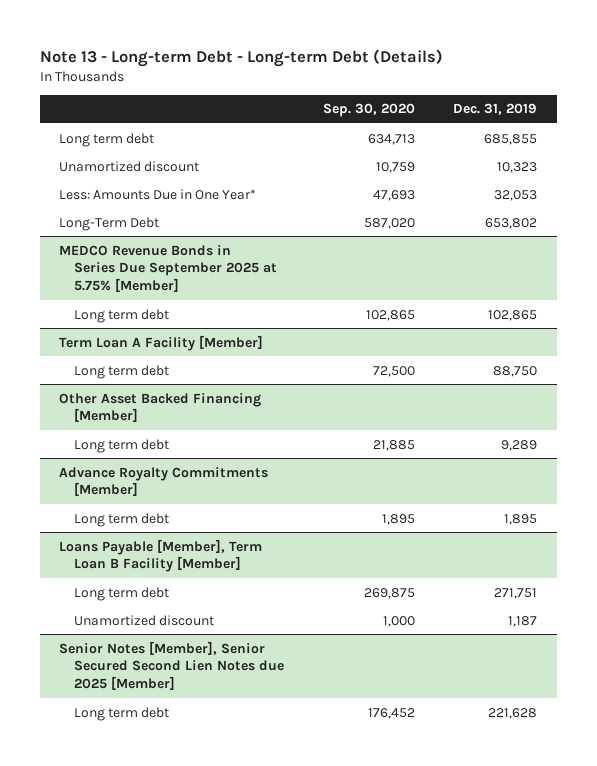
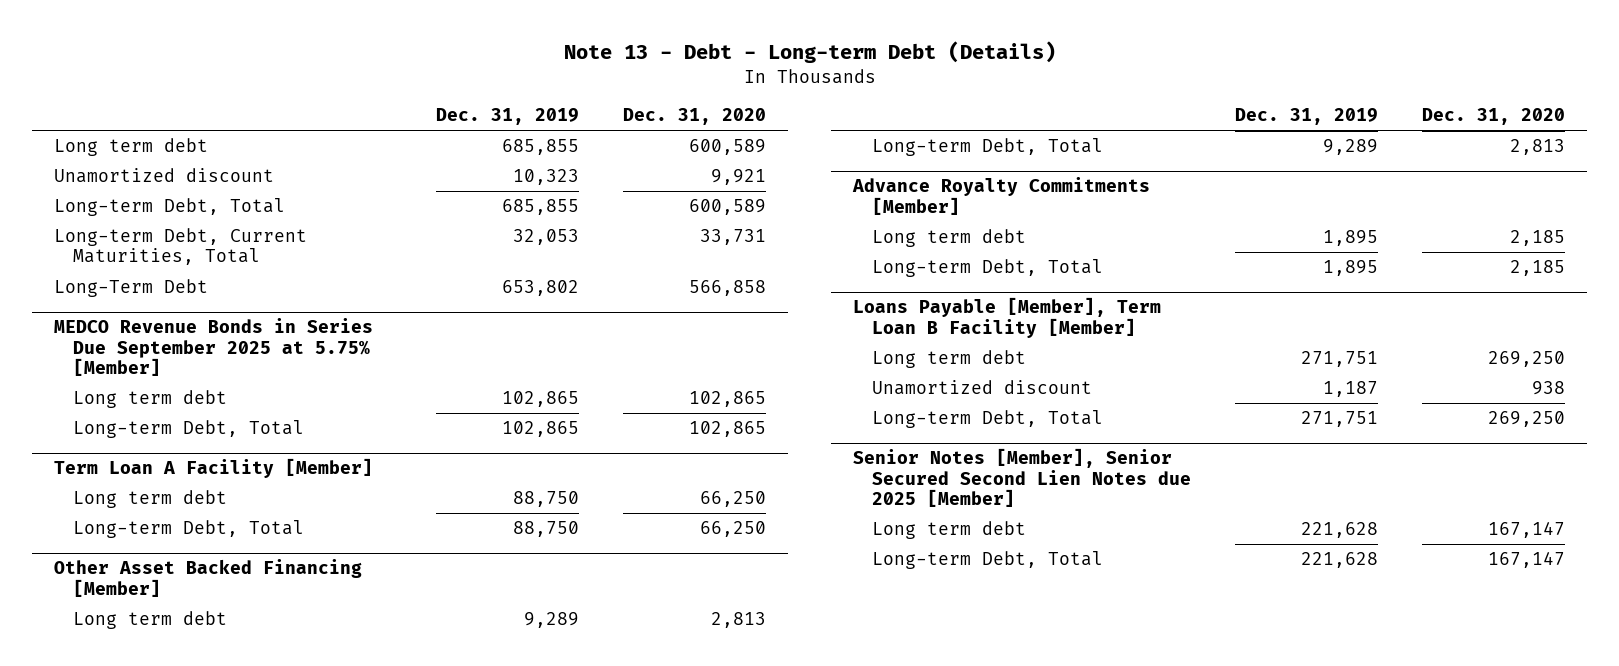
- Note 13 - Long-term Debt - Long-term Debt (Details)
+ Note 13 - Debt - Long-term Debt (Details)
- | Sep. 30, 2020 | Dec. 31, 2019
+ | Dec. 31, 2019 | Dec. 31, 2020
- Less: Amounts Due in One Year* | 47,693 | 32,053
+ Long-term Debt, Total | 685,855 | 600,589
+ Long-term Debt, Current Maturities, Total | 32,053 | 33,731
@ MEDCO Revenue Bonds in Series Due September 2025 at 5.75% [Member]
+ Long-term Debt, Total | 102,865 | 102,865
@ Term Loan A Facility [Member]
+ Long-term Debt, Total | 88,750 | 66,250
@ Other Asset Backed Financing [Member]
+ Long-term Debt, Total | 9,289 | 2,813
@ Advance Royalty Commitments [Member]
+ Long-term Debt, Total | 1,895 | 2,185
@ Loans Payable [Member], Term Loan B Facility [Member]
+ Long-term Debt, Total | 271,751 | 269,250
@ Senior Notes [Member], Senior Secured Second Lien Notes due 2025 [Member]
+ Long-term Debt, Total | 221,628 | 167,147

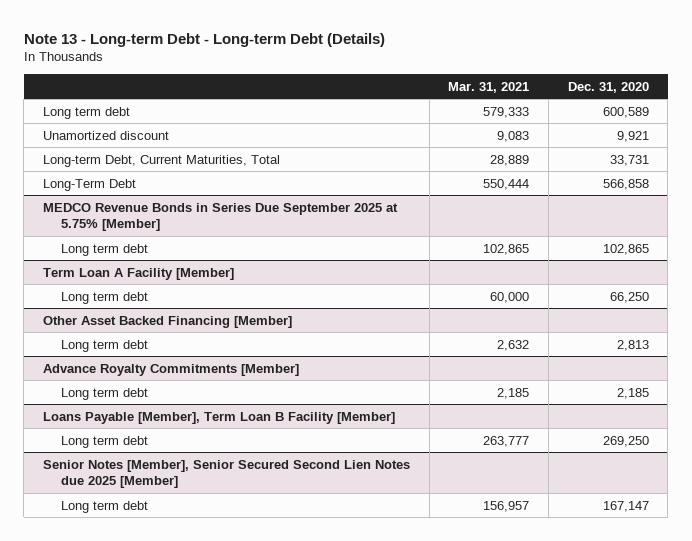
- Note 13 - Debt - Long-term Debt (Details)
+ Note 13 - Long-term Debt - Long-term Debt (Details)
- | Dec. 31, 2019 | Dec. 31, 2020
+ | Mar. 31, 2021 | Dec. 31, 2020
- Long-term Debt, Total | 685,855 | 600,589
@ MEDCO Revenue Bonds in Series Due September 2025 at 5.75% [Member]
- Long-term Debt, Total | 102,865 | 102,865
@ Term Loan A Facility [Member]
- Long-term Debt, Total | 88,750 | 66,250
@ Other Asset Backed Financing [Member]
- Long-term Debt, Total | 9,289 | 2,813
@ Advance Royalty Commitments [Member]
- Long-term Debt, Total | 1,895 | 2,185
@ Loans Payable [Member], Term Loan B Facility [Member]
- Unamortized discount | 1,187 | 938
- Long-term Debt, Total | 271,751 | 269,250
@ Senior Notes [Member], Senior Secured Second Lien Notes due 2025 [Member]
- Long-term Debt, Total | 221,628 | 167,147

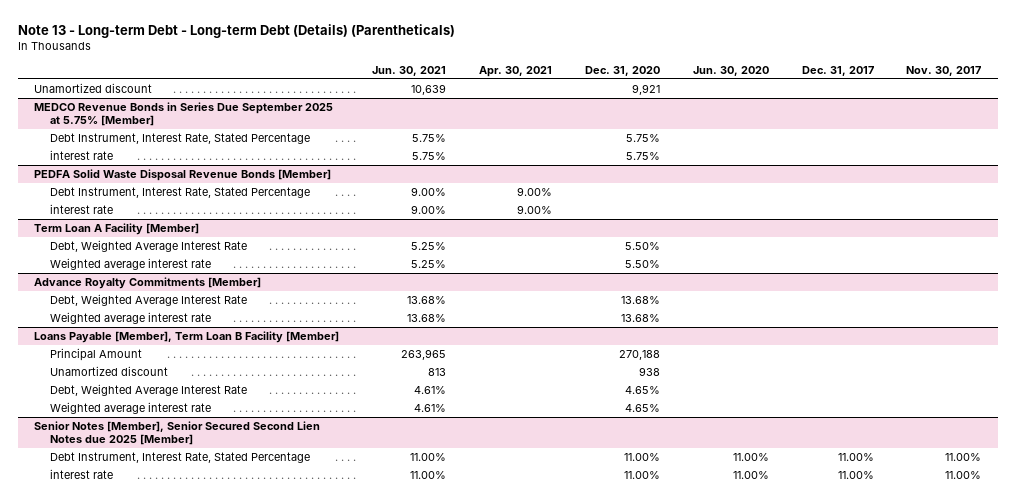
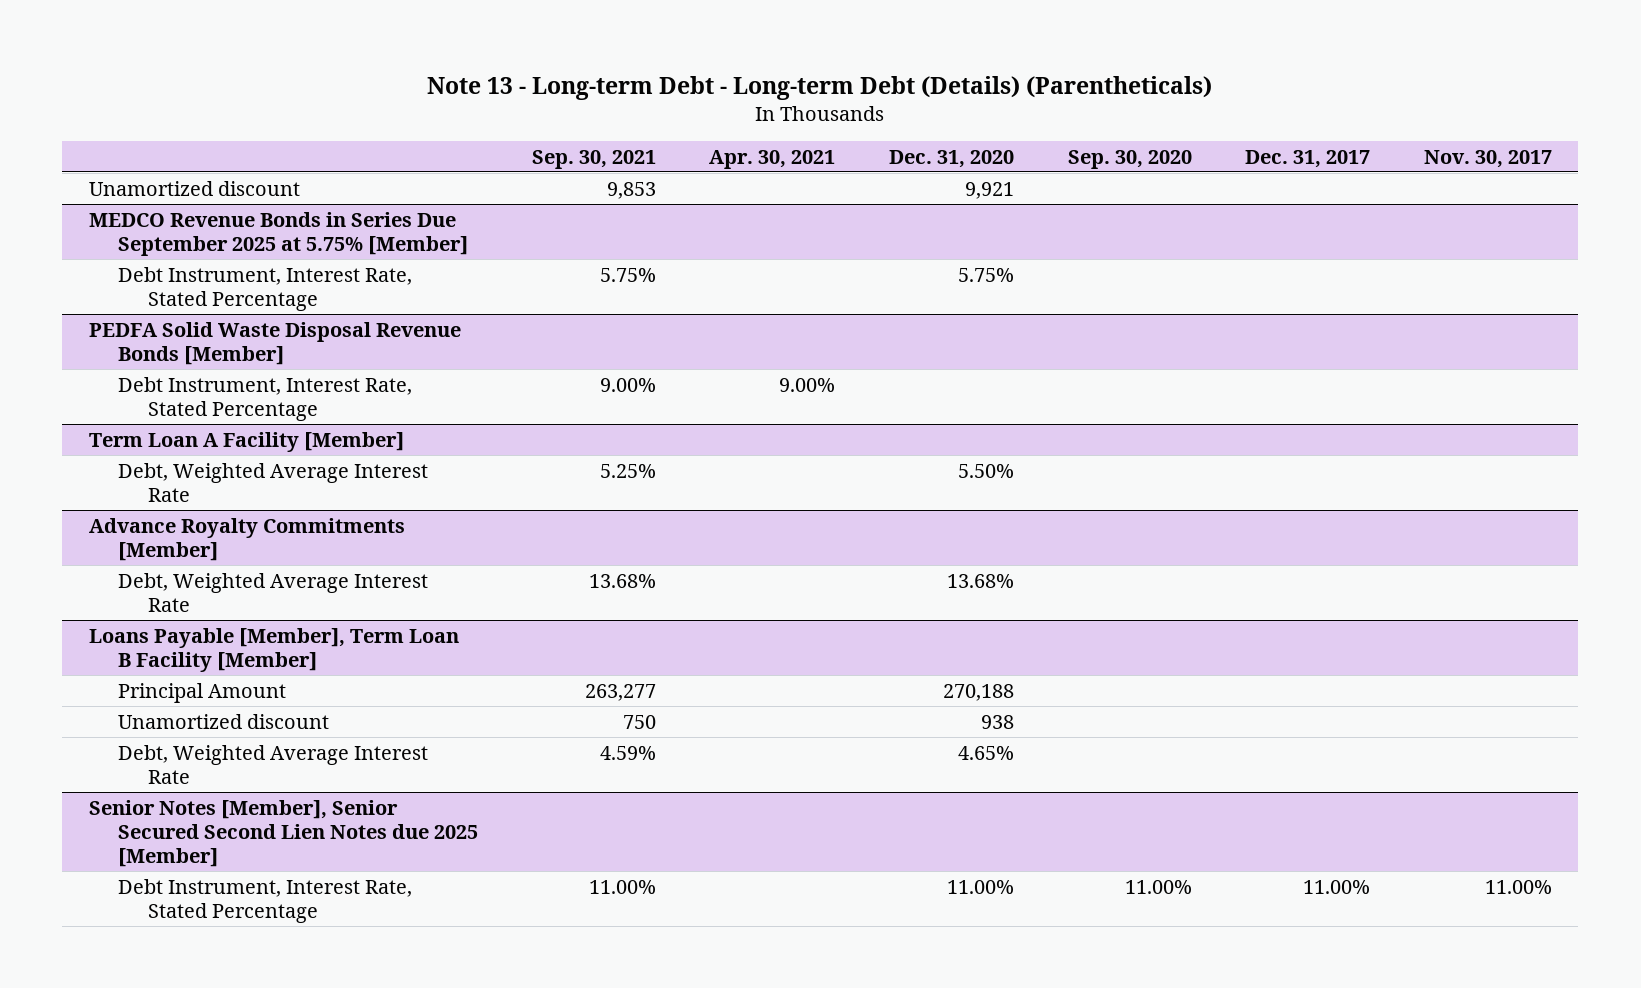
- | Jun. 30, 2021 | Apr. 30, 2021 | Dec. 31, 2020 | Jun. 30, 2020 | Dec. 31, 2017 | Nov. 30, 2017
+ | Sep. 30, 2021 | Apr. 30, 2021 | Dec. 31, 2020 | Sep. 30, 2020 | Dec. 31, 2017 | Nov. 30, 2017
@ MEDCO Revenue Bonds in Series Due September 2025 at 5.75% [Member]
- interest rate | 5.75% | | 5.75% | | |
@ PEDFA Solid Waste Disposal Revenue Bonds [Member]
- interest rate | 9.00% | 9.00% | | | |
@ Term Loan A Facility [Member]
- Weighted average interest rate | 5.25% | | 5.50% | | |
@ Advance Royalty Commitments [Member]
- Weighted average interest rate | 13.68% | | 13.68% | | |
@ Loans Payable [Member], Term Loan B Facility [Member]
- Weighted average interest rate | 4.61% | | 4.65% | | |
@ Senior Notes [Member], Senior Secured Second Lien Notes due 2025 [Member]
- interest rate | 11.00% | | 11.00% | 11.00% | 11.00% | 11.00%

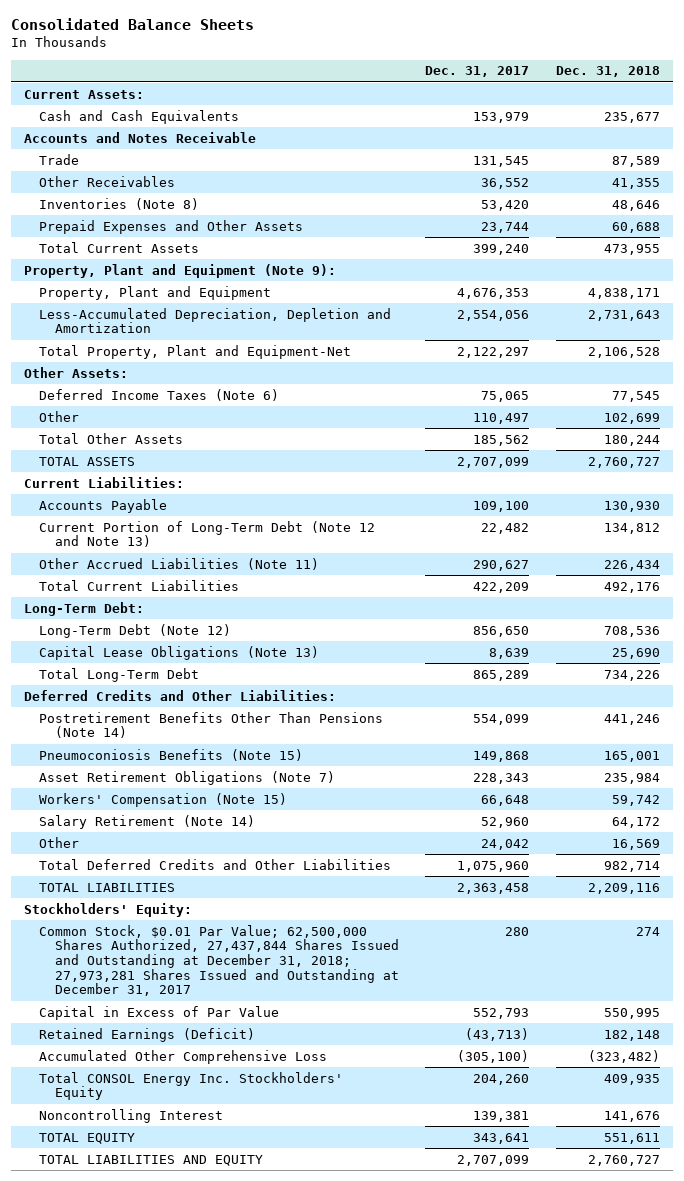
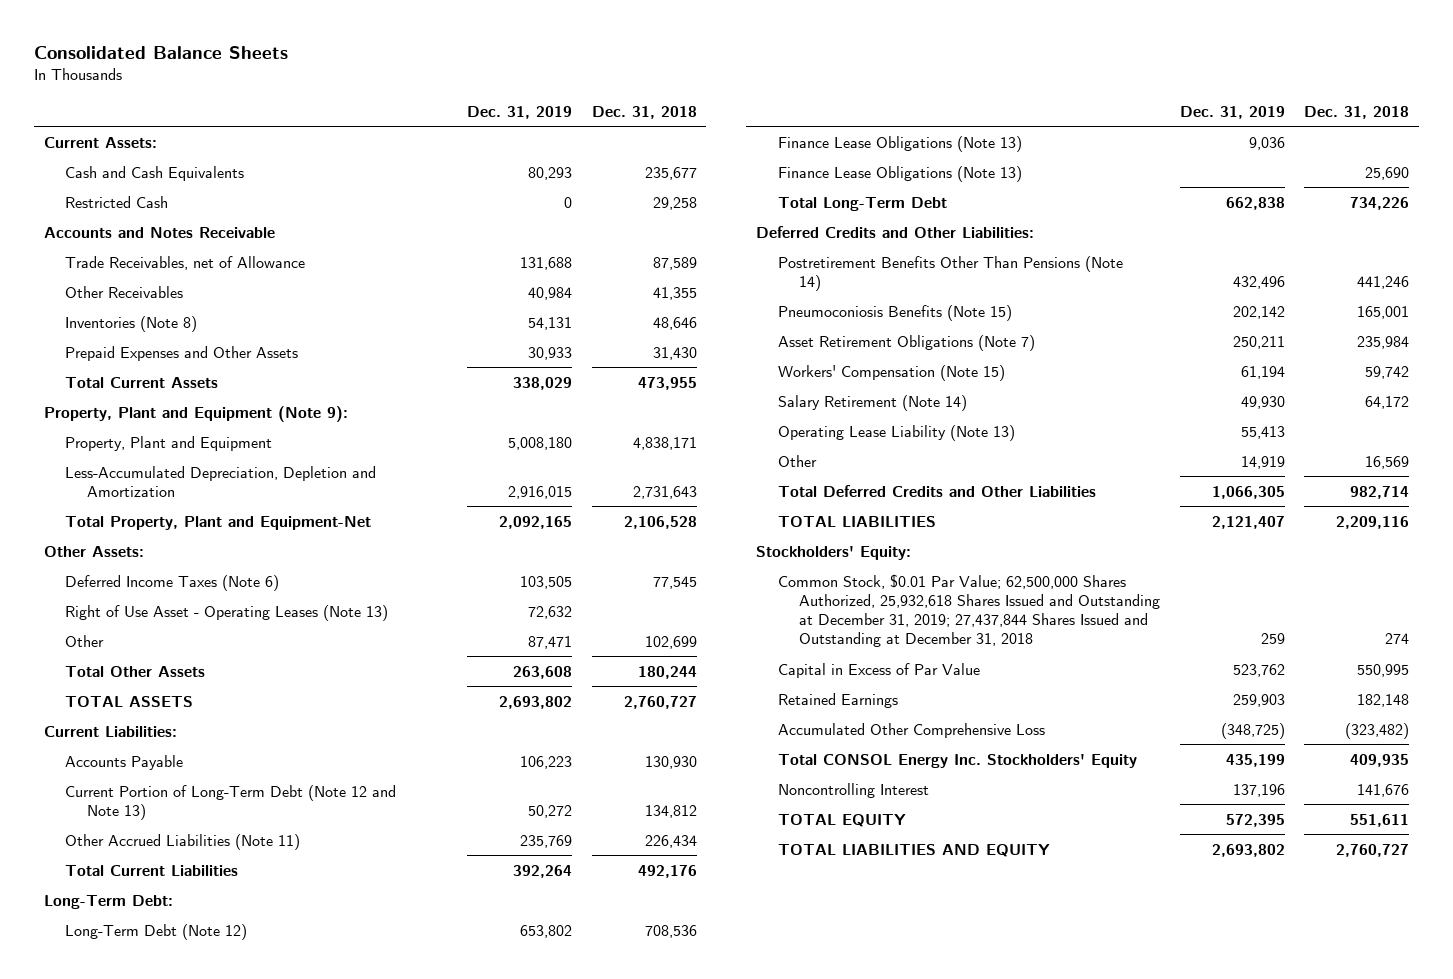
- | Dec. 31, 2017 | Dec. 31, 2018
+ | Dec. 31, 2019 | Dec. 31, 2018
+ Restricted Cash | 0 | 29,258
- Trade | 131,545 | 87,589
+ Trade Receivables, net of Allowance | 131,688 | 87,589
- Prepaid Expenses and Other Assets | 23,744 | 60,688
+ Prepaid Expenses and Other Assets | 30,933 | 31,430
+ Right of Use Asset - Operating Leases (Note 13) | 72,632 |
- Capital Lease Obligations (Note 13) | 8,639 | 25,690
+ Finance Lease Obligations (Note 13) | 9,036 |
+ Finance Lease Obligations (Note 13) | | 25,690
+ Operating Lease Liability (Note 13) | 55,413 |
- Common Stock, $0.01 Par Value; 62,500,000 Shares Authorized, 27,437,844 Shares Issued and Outstanding at December 31, 2018; 27,973,281 Shares Issued and Outstanding at December 31, 2017 | 280 | 274
+ Common Stock, $0.01 Par Value; 62,500,000 Shares Authorized, 25,932,618 Shares Issued and Outstanding at December 31, 2019; 27,437,844 Shares Issued and Outstanding at December 31, 2018 | 259 | 274
- Retained Earnings (Deficit) | (43,713) | 182,148
+ Retained Earnings | 259,903 | 182,148

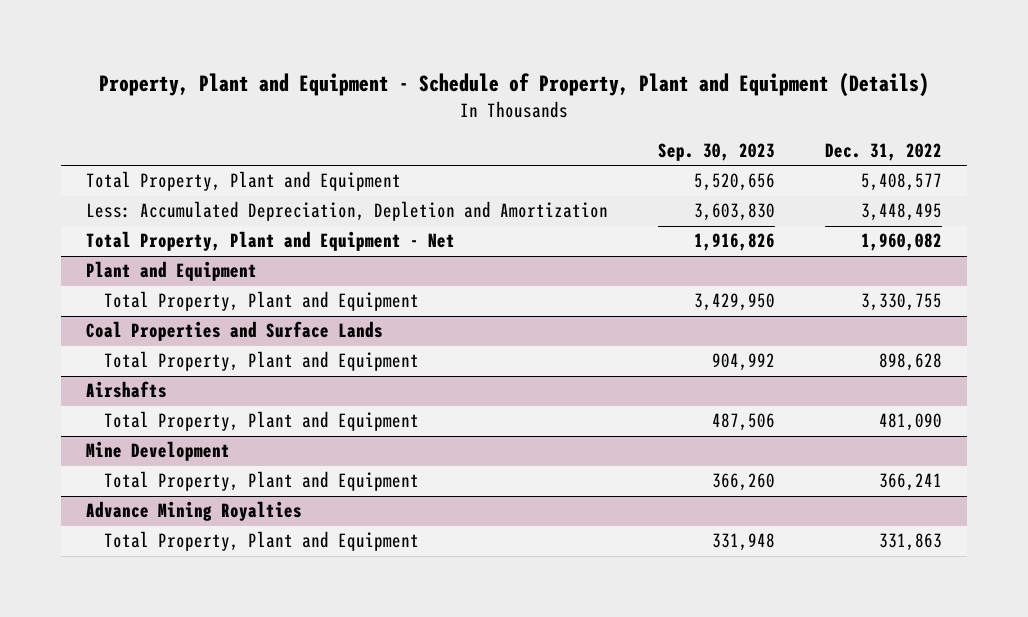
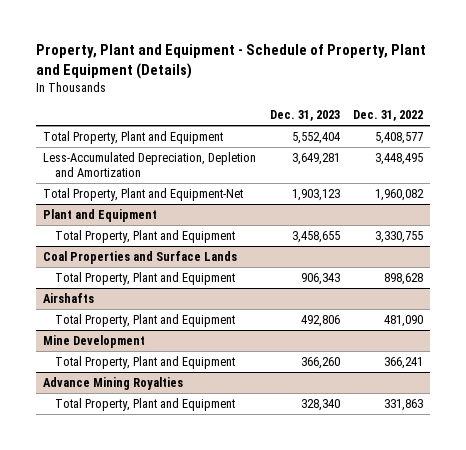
- | Sep. 30, 2023 | Dec. 31, 2022
+ | Dec. 31, 2023 | Dec. 31, 2022
- Less: Accumulated Depreciation, Depletion and Amortization | 3,603,830 | 3,448,495
- Total Property, Plant and Equipment - Net | 1,916,826 | 1,960,082
+ Less-Accumulated Depreciation, Depletion and Amortization | 3,649,281 | 3,448,495
+ Total Property, Plant and Equipment-Net | 1,903,123 | 1,960,082

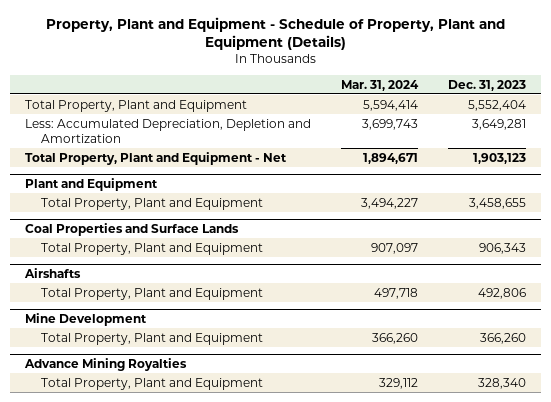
- | Dec. 31, 2023 | Dec. 31, 2022
+ | Mar. 31, 2024 | Dec. 31, 2023
- Less-Accumulated Depreciation, Depletion and Amortization | 3,649,281 | 3,448,495
- Total Property, Plant and Equipment-Net | 1,903,123 | 1,960,082
+ Less: Accumulated Depreciation, Depletion and Amortization | 3,699,743 | 3,649,281
+ Total Property, Plant and Equipment - Net | 1,894,671 | 1,903,123

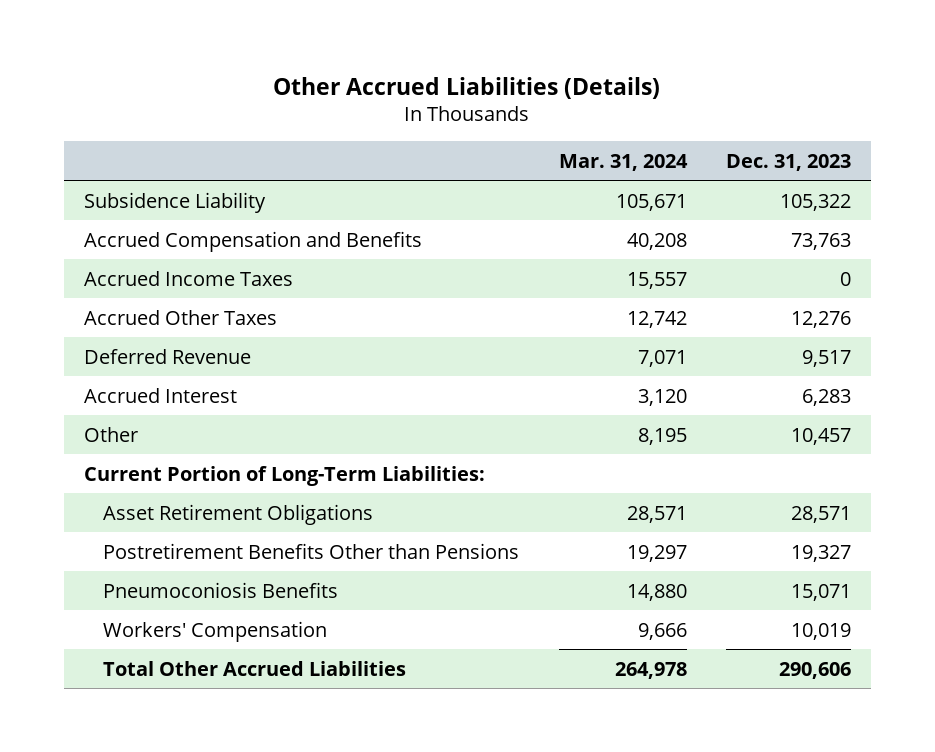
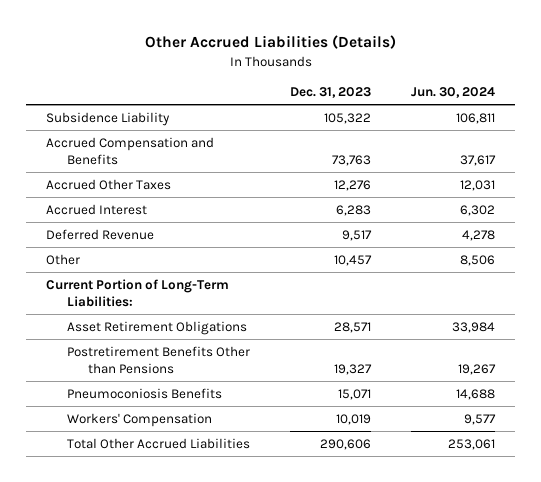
- | Mar. 31, 2024 | Dec. 31, 2023
+ | Dec. 31, 2023 | Jun. 30, 2024
- Accrued Income Taxes | 15,557 | 0
moved down: Deferred Revenue | 9,517 | 4,278

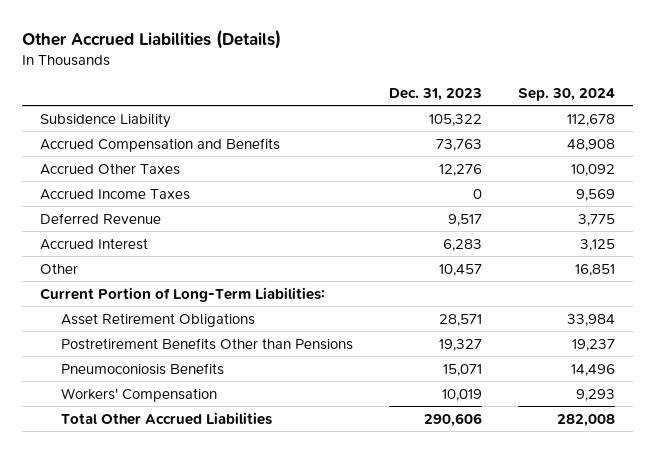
- | Dec. 31, 2023 | Jun. 30, 2024
+ | Dec. 31, 2023 | Sep. 30, 2024
+ Accrued Income Taxes | 0 | 9,569
moved down: Accrued Interest | 6,283 | 3,125

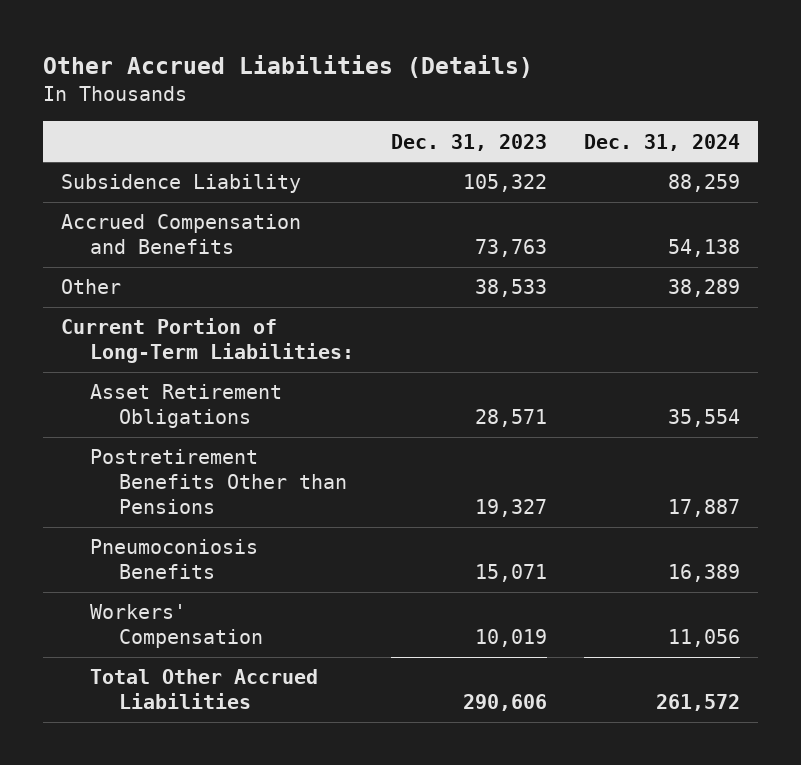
- | Dec. 31, 2023 | Sep. 30, 2024
+ | Dec. 31, 2023 | Dec. 31, 2024
- Accrued Other Taxes | 12,276 | 10,092
- Accrued Income Taxes | 0 | 9,569
- Deferred Revenue | 9,517 | 3,775
- Accrued Interest | 6,283 | 3,125
- Other | 10,457 | 16,851
+ Other | 38,533 | 38,289

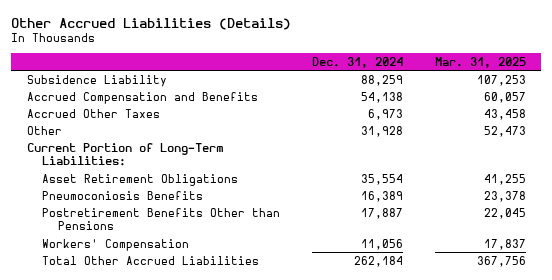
- | Dec. 31, 2023 | Dec. 31, 2024
+ | Dec. 31, 2024 | Mar. 31, 2025
- Other | 38,533 | 38,289
+ Accrued Other Taxes | 6,973 | 43,458
+ Other | 31,928 | 52,473
moved down: Postretirement Benefits Other than Pensions | 17,887 | 22,045
- Total Other Accrued Liabilities | 290,606 | 261,572
+ Total Other Accrued Liabilities | 262,184 | 367,756

